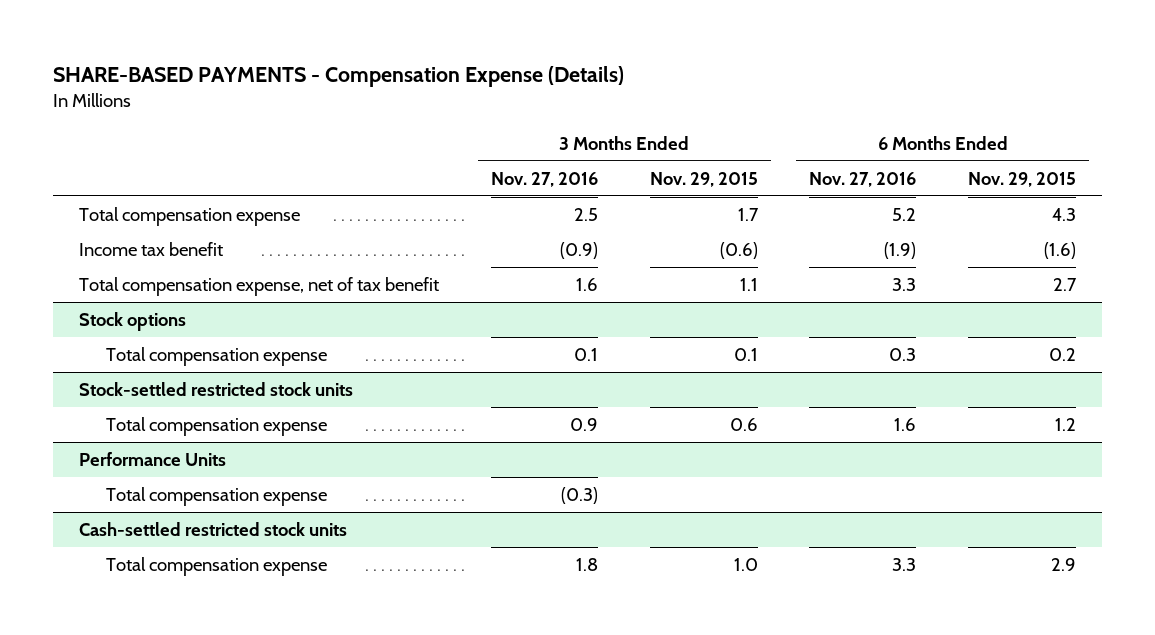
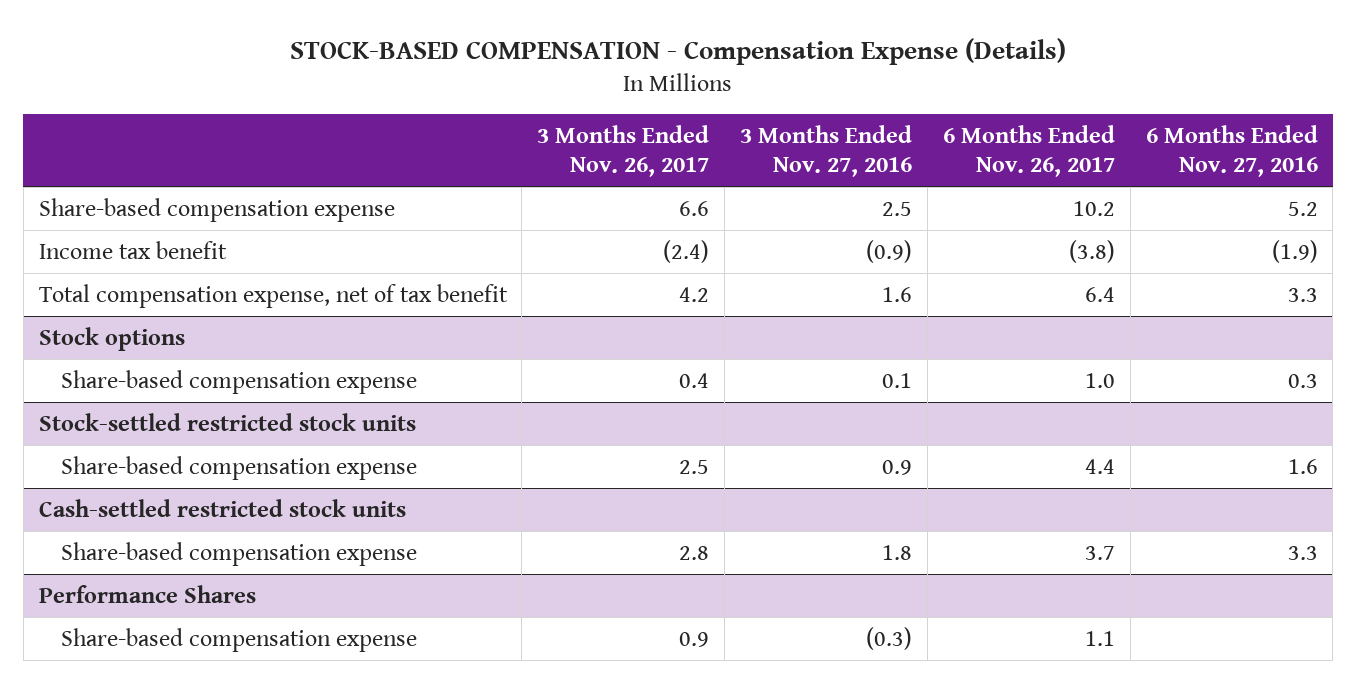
- SHARE-BASED PAYMENTS - Compensation Expense (Details)
+ STOCK-BASED COMPENSATION - Compensation Expense (Details)
- | 3 Months Ended Nov. 27, 2016 | 3 Months Ended Nov. 29, 2015 | 6 Months Ended Nov. 27, 2016 | 6 Months Ended Nov. 29, 2015
+ | 3 Months Ended Nov. 26, 2017 | 3 Months Ended Nov. 27, 2016 | 6 Months Ended Nov. 26, 2017 | 6 Months Ended Nov. 27, 2016
- Total compensation expense | 2.5 | 1.7 | 5.2 | 4.3
+ Share-based compensation expense | 6.6 | 2.5 | 10.2 | 5.2
@ Stock options
- Total compensation expense | 0.1 | 0.1 | 0.3 | 0.2
+ Share-based compensation expense | 0.4 | 0.1 | 1.0 | 0.3
@ Stock-settled restricted stock units
- Total compensation expense | 0.9 | 0.6 | 1.6 | 1.2
- Performance Units
- Total compensation expense | (0.3) | | |
@ Stock-settled restricted stock units
+ Share-based compensation expense | 2.5 | 0.9 | 4.4 | 1.6
@ Cash-settled restricted stock units
- Total compensation expense | 1.8 | 1.0 | 3.3 | 2.9
+ Share-based compensation expense | 2.8 | 1.8 | 3.7 | 3.3
+ Performance Shares
+ Share-based compensation expense | 0.9 | (0.3) | 1.1 |

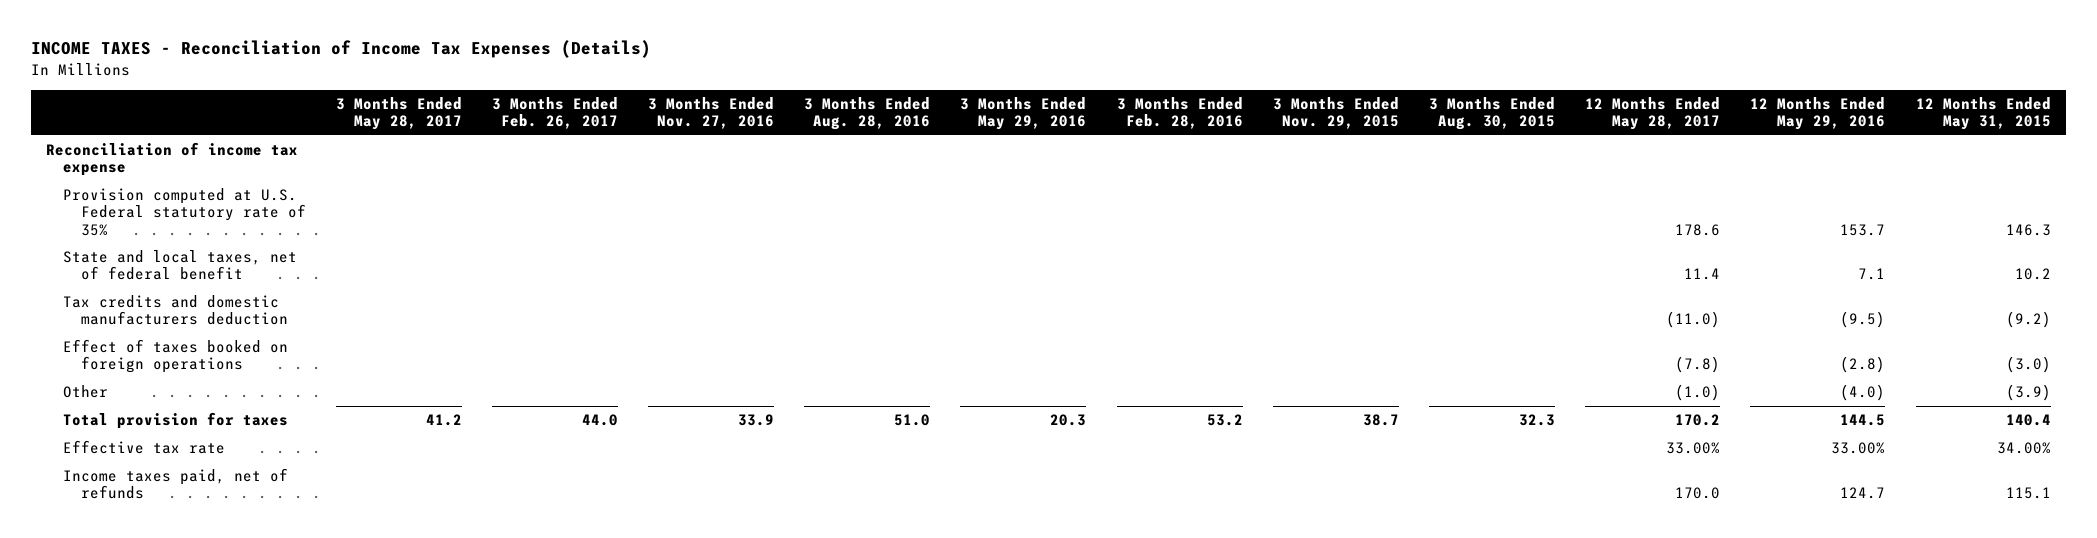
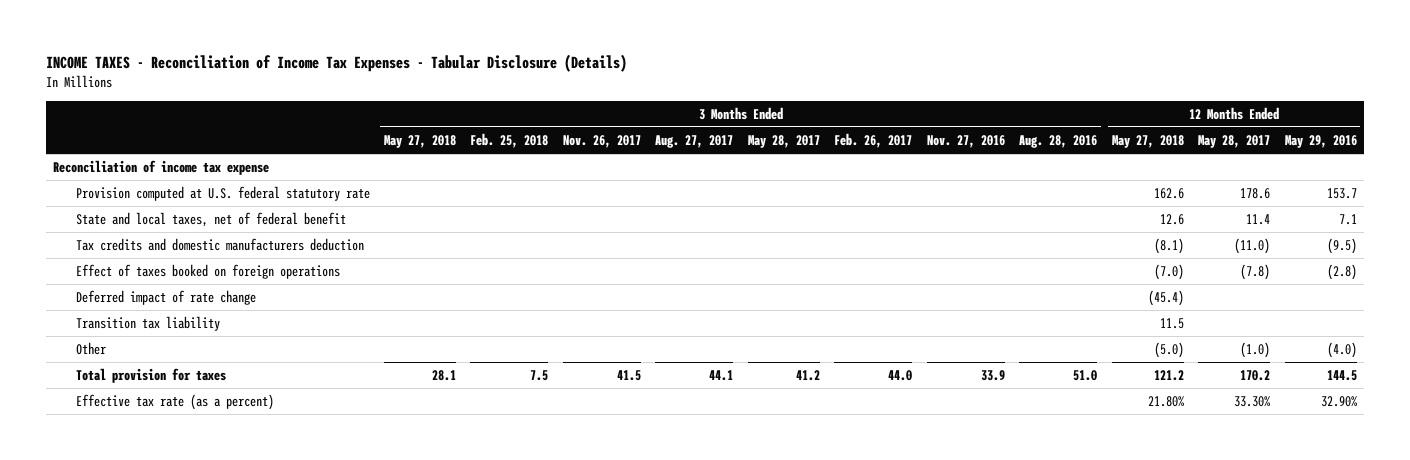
- INCOME TAXES - Reconciliation of Income Tax Expenses (Details)
+ INCOME TAXES - Reconciliation of Income Tax Expenses - Tabular Disclosure (Details)
- | 3 Months Ended May 28, 2017 | 3 Months Ended Feb. 26, 2017 | 3 Months Ended Nov. 27, 2016 | 3 Months Ended Aug. 28, 2016 | 3 Months Ended May 29, 2016 | 3 Months Ended Feb. 28, 2016 | 3 Months Ended Nov. 29, 2015 | 3 Months Ended Aug. 30, 2015 | 12 Months Ended May 28, 2017 | 12 Months Ended May 29, 2016 | 12 Months Ended May 31, 2015
+ | 3 Months Ended May 27, 2018 | 3 Months Ended Feb. 25, 2018 | 3 Months Ended Nov. 26, 2017 | 3 Months Ended Aug. 27, 2017 | 3 Months Ended May 28, 2017 | 3 Months Ended Feb. 26, 2017 | 3 Months Ended Nov. 27, 2016 | 3 Months Ended Aug. 28, 2016 | 12 Months Ended May 27, 2018 | 12 Months Ended May 28, 2017 | 12 Months Ended May 29, 2016
- Provision computed at U.S. Federal statutory rate of 35% | | | | | | | | | 178.6 | 153.7 | 146.3
+ Provision computed at U.S. federal statutory rate | | | | | | | | | 162.6 | 178.6 | 153.7
+ Deferred impact of rate change | | | | | | | | | (45.4) | |
+ Transition tax liability | | | | | | | | | 11.5 | |
- Effective tax rate | | | | | | | | | 33.00% | 33.00% | 34.00%
- Income taxes paid, net of refunds | | | | | | | | | 170.0 | 124.7 | 115.1
+ Effective tax rate (as a percent) | | | | | | | | | 21.80% | 33.30% | 32.90%

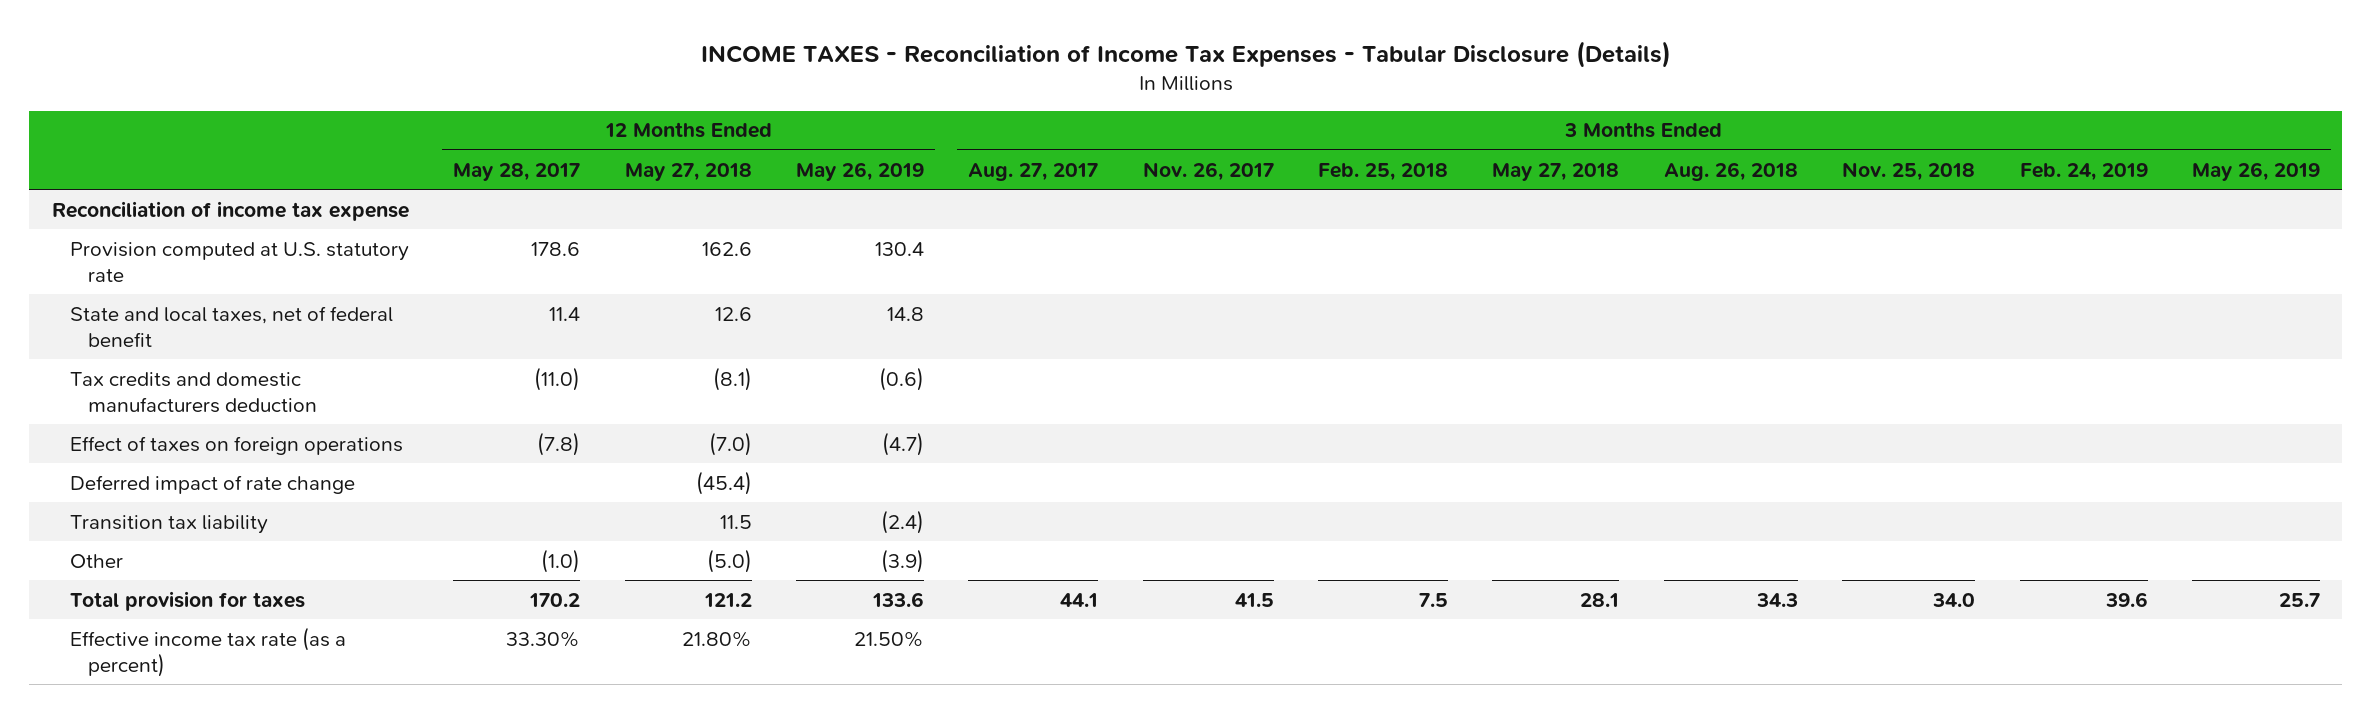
- | 3 Months Ended May 27, 2018 | 3 Months Ended Feb. 25, 2018 | 3 Months Ended Nov. 26, 2017 | 3 Months Ended Aug. 27, 2017 | 3 Months Ended May 28, 2017 | 3 Months Ended Feb. 26, 2017 | 3 Months Ended Nov. 27, 2016 | 3 Months Ended Aug. 28, 2016 | 12 Months Ended May 27, 2018 | 12 Months Ended May 28, 2017 | 12 Months Ended May 29, 2016
+ | 12 Months Ended May 28, 2017 | 12 Months Ended May 27, 2018 | 12 Months Ended May 26, 2019 | 3 Months Ended Aug. 27, 2017 | 3 Months Ended Nov. 26, 2017 | 3 Months Ended Feb. 25, 2018 | 3 Months Ended May 27, 2018 | 3 Months Ended Aug. 26, 2018 | 3 Months Ended Nov. 25, 2018 | 3 Months Ended Feb. 24, 2019 | 3 Months Ended May 26, 2019
- Provision computed at U.S. federal statutory rate | | | | | | | | | 162.6 | 178.6 | 153.7
+ Provision computed at U.S. statutory rate | 178.6 | 162.6 | 130.4 | | | | | | | |
- Effect of taxes booked on foreign operations | | | | | | | | | (7.0) | (7.8) | (2.8)
+ Effect of taxes on foreign operations | (7.8) | (7.0) | (4.7) | | | | | | | |
- Effective tax rate (as a percent) | | | | | | | | | 21.80% | 33.30% | 32.90%
+ Effective income tax rate (as a percent) | 33.30% | 21.80% | 21.50% | | | | | | | |

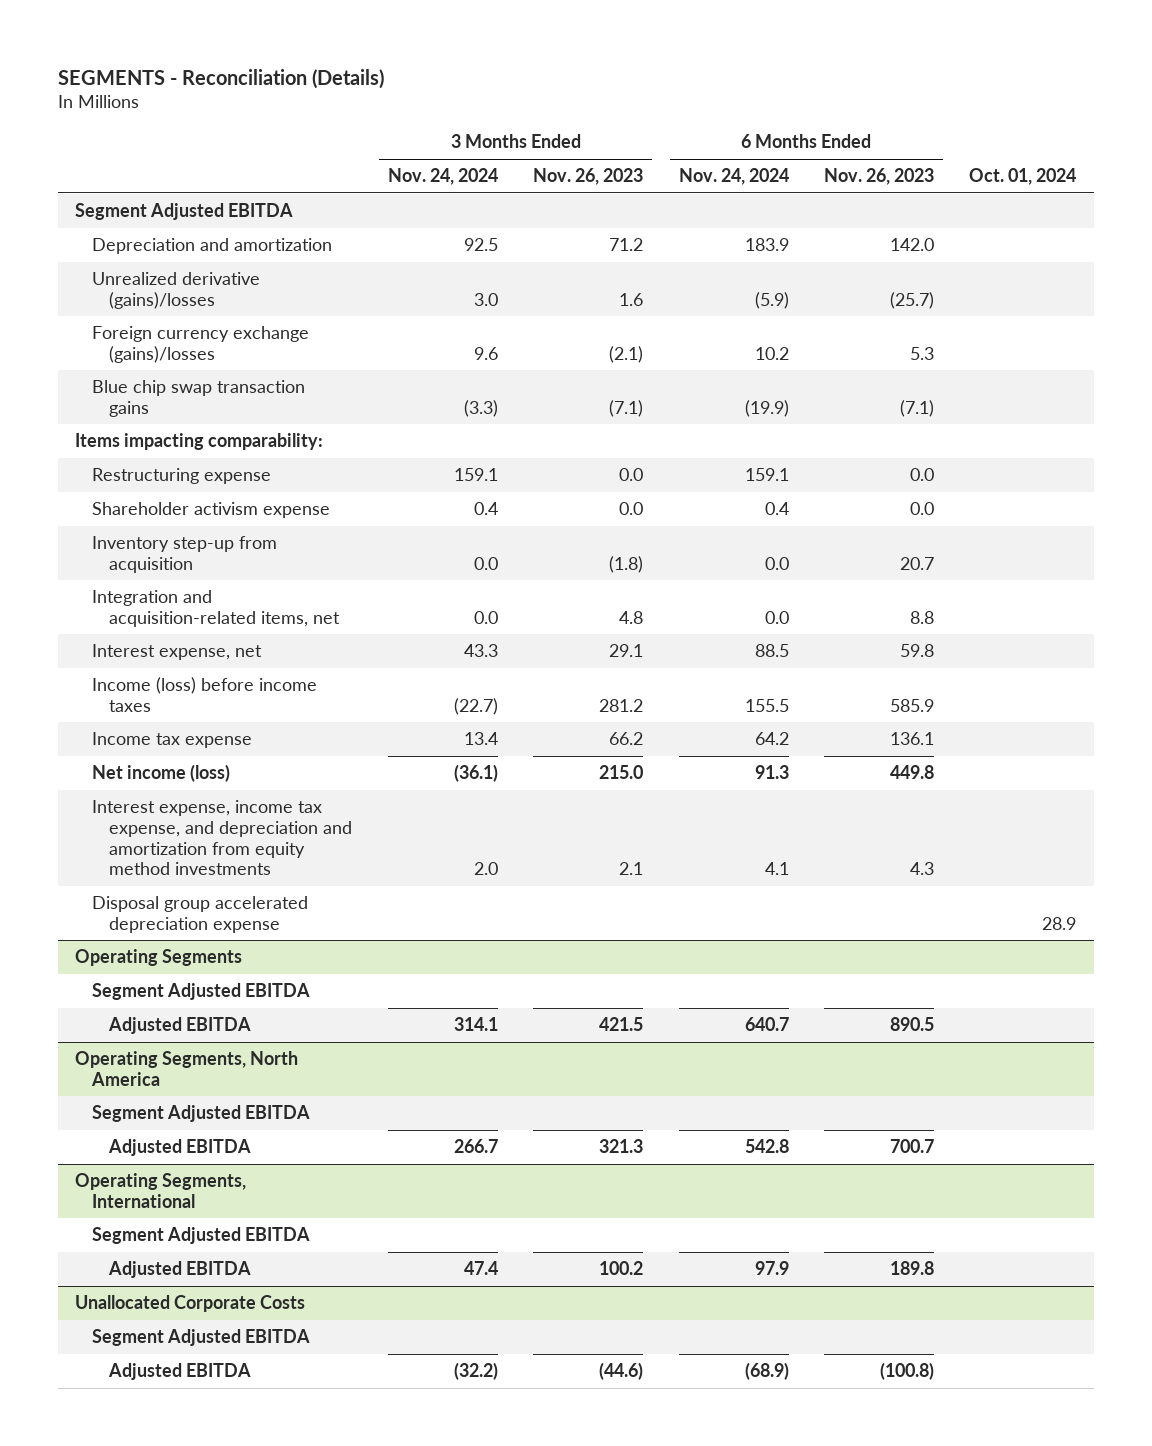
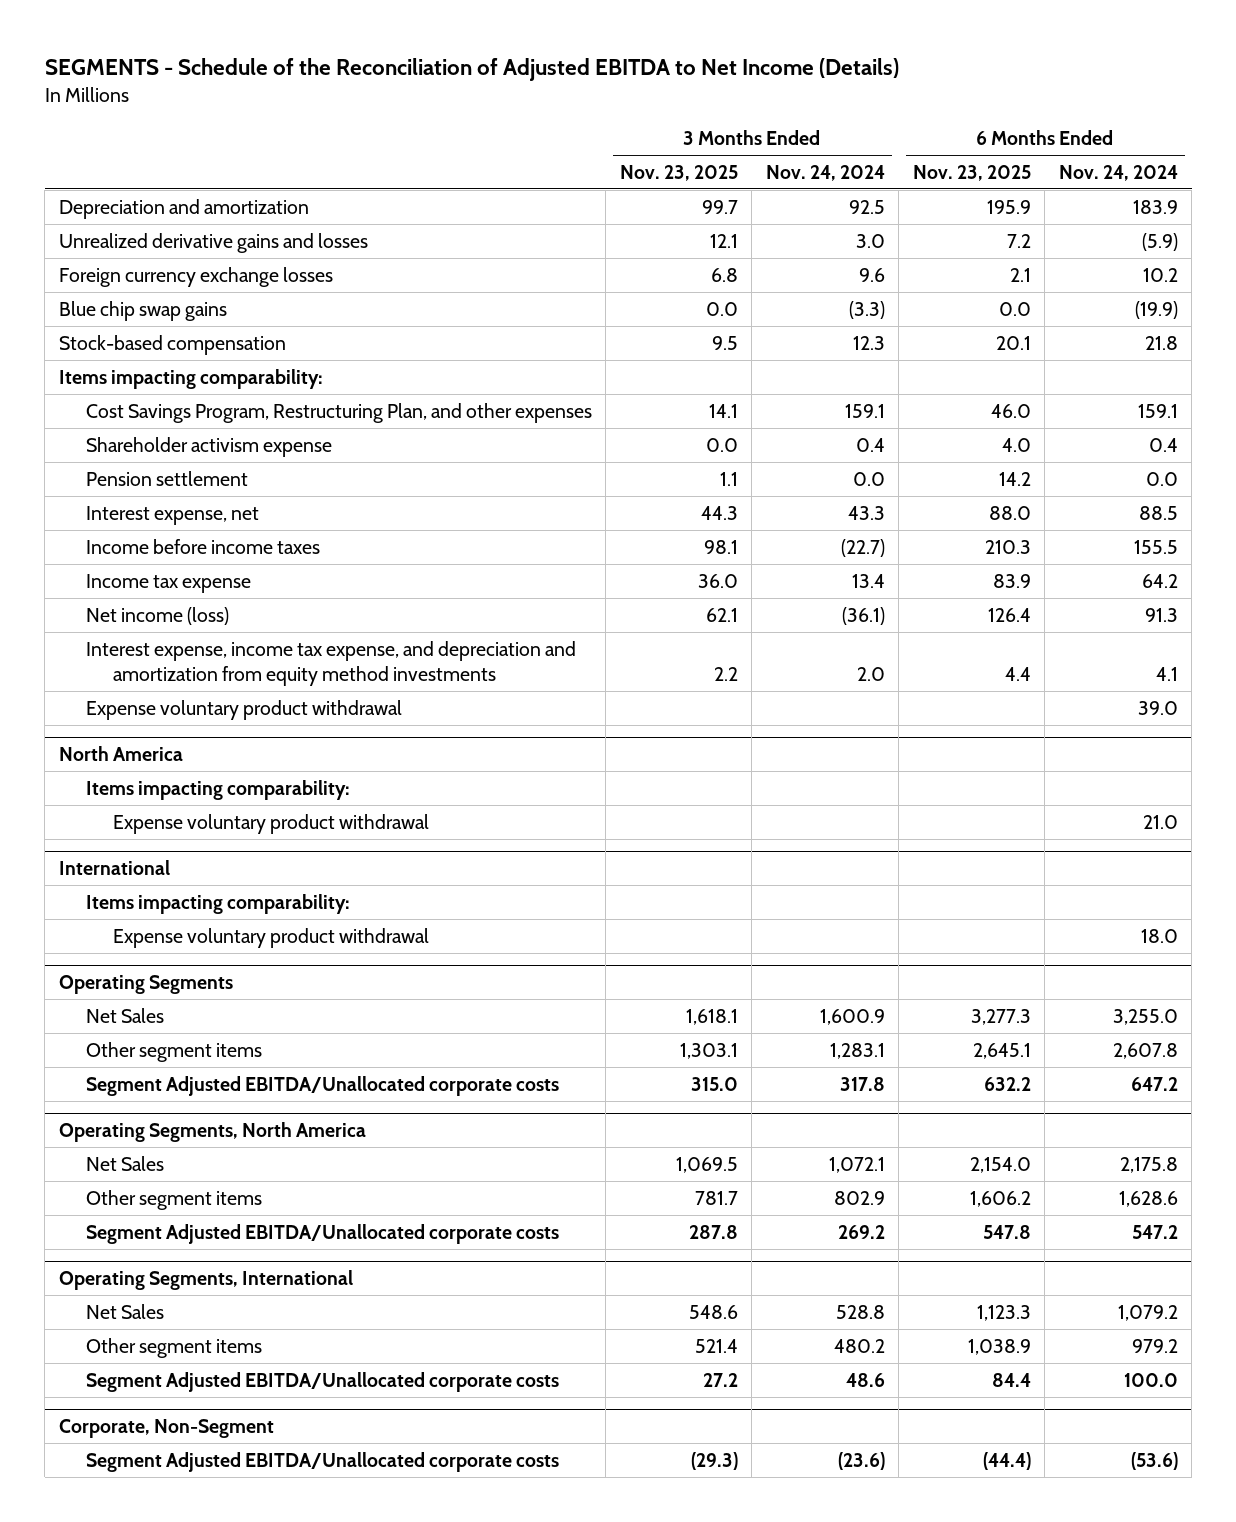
- SEGMENTS - Reconciliation (Details)
+ SEGMENTS - Schedule of the Reconciliation of Adjusted EBITDA to Net Income (Details)
- | 3 Months Ended Nov. 24, 2024 | 3 Months Ended Nov. 26, 2023 | 6 Months Ended Nov. 24, 2024 | 6 Months Ended Nov. 26, 2023 | Oct. 01, 2024
+ | 3 Months Ended Nov. 23, 2025 | 3 Months Ended Nov. 24, 2024 | 6 Months Ended Nov. 23, 2025 | 6 Months Ended Nov. 24, 2024
- Segment Adjusted EBITDA
- Unrealized derivative (gains)/losses | 3.0 | 1.6 | (5.9) | (25.7) |
- Foreign currency exchange (gains)/losses | 9.6 | (2.1) | 10.2 | 5.3 |
- Blue chip swap transaction gains | (3.3) | (7.1) | (19.9) | (7.1) |
+ Unrealized derivative gains and losses | 12.1 | 3.0 | 7.2 | (5.9)
+ Foreign currency exchange losses | 6.8 | 9.6 | 2.1 | 10.2
+ Blue chip swap gains | 0.0 | (3.3) | 0.0 | (19.9)
+ Stock-based compensation | 9.5 | 12.3 | 20.1 | 21.8
- Restructuring expense | 159.1 | 0.0 | 159.1 | 0.0 |
+ Cost Savings Program, Restructuring Plan, and other expenses | 14.1 | 159.1 | 46.0 | 159.1
- Inventory step-up from acquisition | 0.0 | (1.8) | 0.0 | 20.7 |
- Integration and acquisition-related items, net | 0.0 | 4.8 | 0.0 | 8.8 |
+ Pension settlement | 1.1 | 0.0 | 14.2 | 0.0
- Income (loss) before income taxes | (22.7) | 281.2 | 155.5 | 585.9 |
+ Income before income taxes | 98.1 | (22.7) | 210.3 | 155.5
- Disposal group accelerated depreciation expense | | | | | 28.9
+ Expense voluntary product withdrawal | | | | 39.0
+ North America
+ Items impacting comparability:
+ Expense voluntary product withdrawal | | | | 21.0
+ International
+ Items impacting comparability:
+ Expense voluntary product withdrawal | | | | 18.0
@ Operating Segments
- Segment Adjusted EBITDA
- Adjusted EBITDA | 314.1 | 421.5 | 640.7 | 890.5 |
+ Net Sales | 1,618.1 | 1,600.9 | 3,277.3 | 3,255.0
+ Other segment items | 1,303.1 | 1,283.1 | 2,645.1 | 2,607.8
+ Segment Adjusted EBITDA/Unallocated corporate costs | 315.0 | 317.8 | 632.2 | 647.2
@ Operating Segments, North America
- Segment Adjusted EBITDA
- Adjusted EBITDA | 266.7 | 321.3 | 542.8 | 700.7 |
+ Net Sales | 1,069.5 | 1,072.1 | 2,154.0 | 2,175.8
+ Other segment items | 781.7 | 802.9 | 1,606.2 | 1,628.6
+ Segment Adjusted EBITDA/Unallocated corporate costs | 287.8 | 269.2 | 547.8 | 547.2
@ Operating Segments, International
- Segment Adjusted EBITDA
- Adjusted EBITDA | 47.4 | 100.2 | 97.9 | 189.8 |
- Unallocated Corporate Costs
- Segment Adjusted EBITDA
- Adjusted EBITDA | (32.2) | (44.6) | (68.9) | (100.8) |
@ Operating Segments, International
+ Net Sales | 548.6 | 528.8 | 1,123.3 | 1,079.2
+ Other segment items | 521.4 | 480.2 | 1,038.9 | 979.2
+ Segment Adjusted EBITDA/Unallocated corporate costs | 27.2 | 48.6 | 84.4 | 100.0
+ Corporate, Non-Segment
+ Segment Adjusted EBITDA/Unallocated corporate costs | (29.3) | (23.6) | (44.4) | (53.6)

